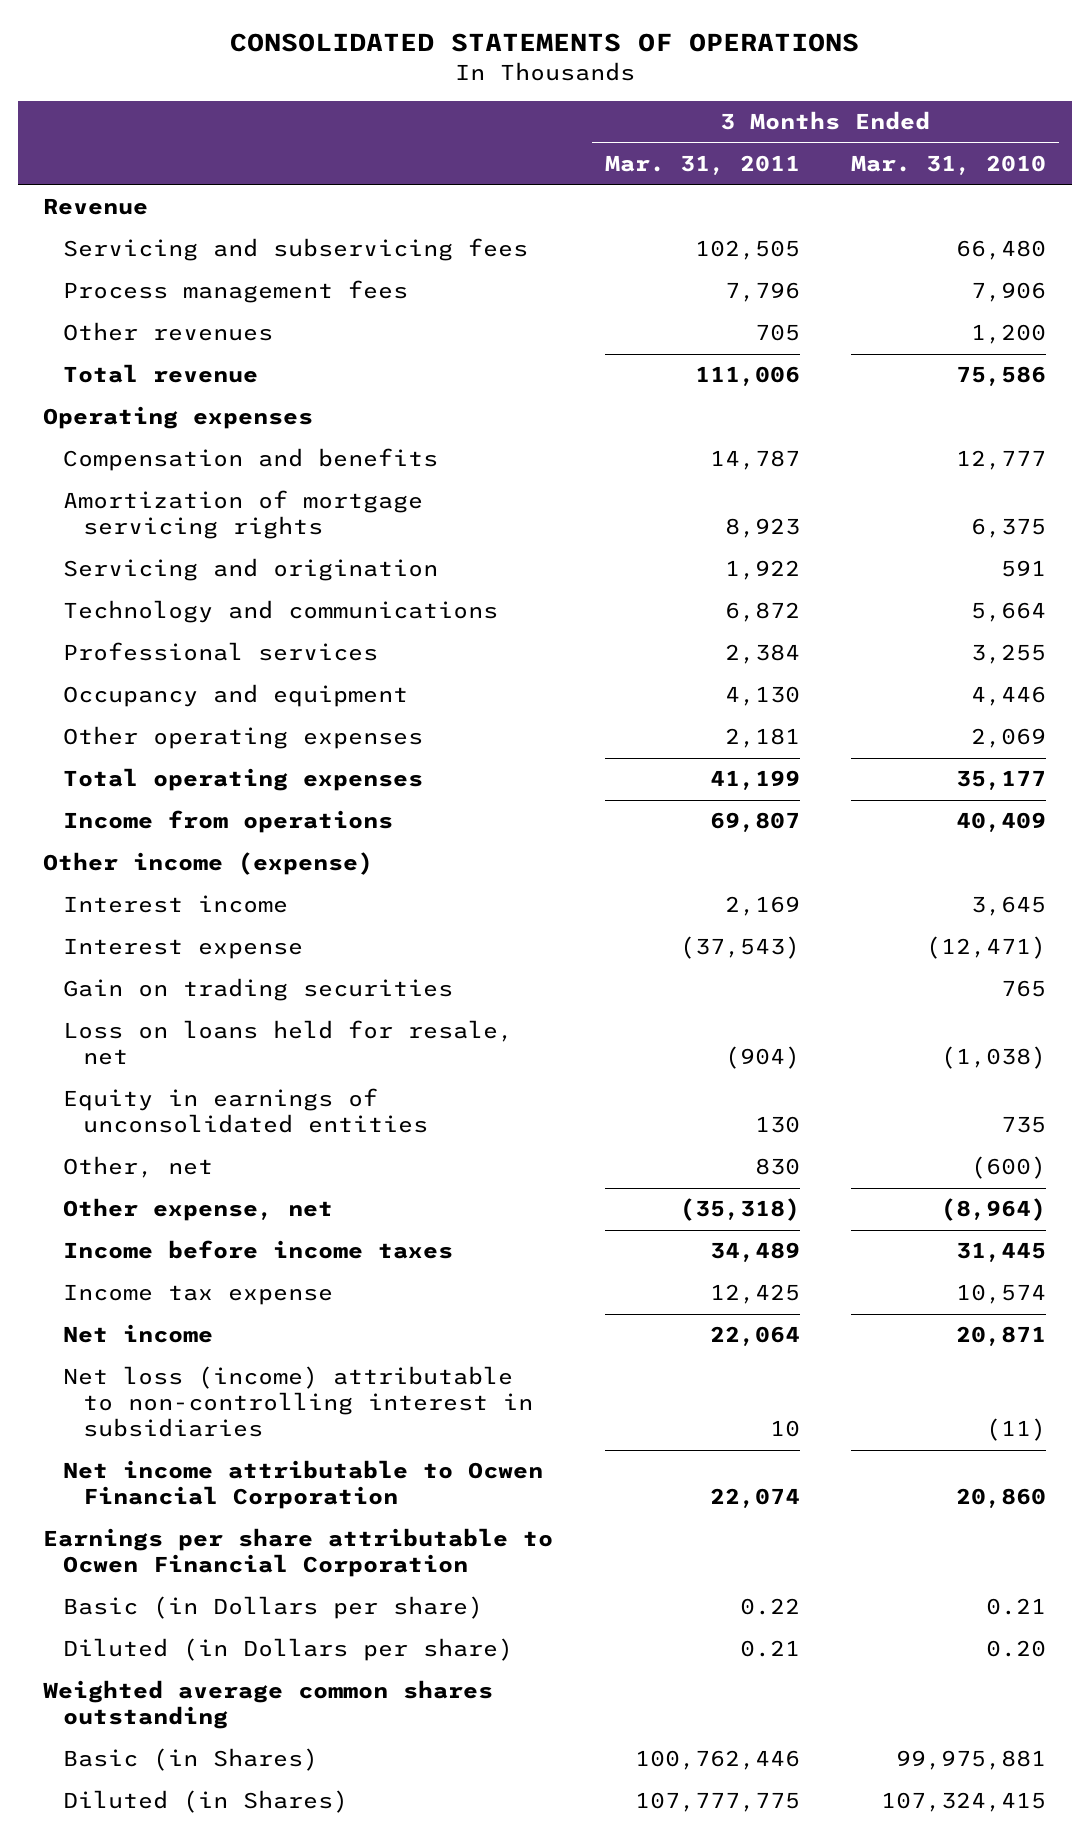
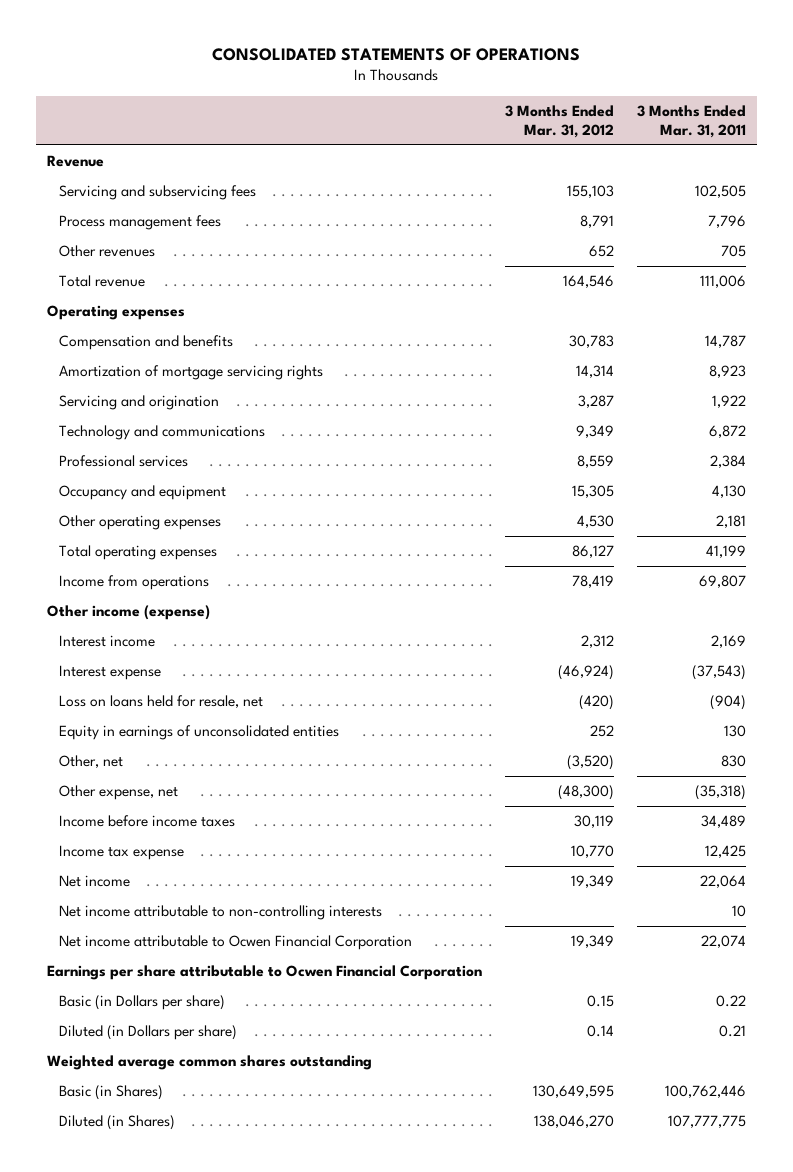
- | 3 Months Ended Mar. 31, 2011 | 3 Months Ended Mar. 31, 2010
+ | 3 Months Ended Mar. 31, 2012 | 3 Months Ended Mar. 31, 2011
- Gain on trading securities | | 765
- Net loss (income) attributable to non-controlling interest in subsidiaries | 10 | (11)
+ Net income attributable to non-controlling interests | | 10

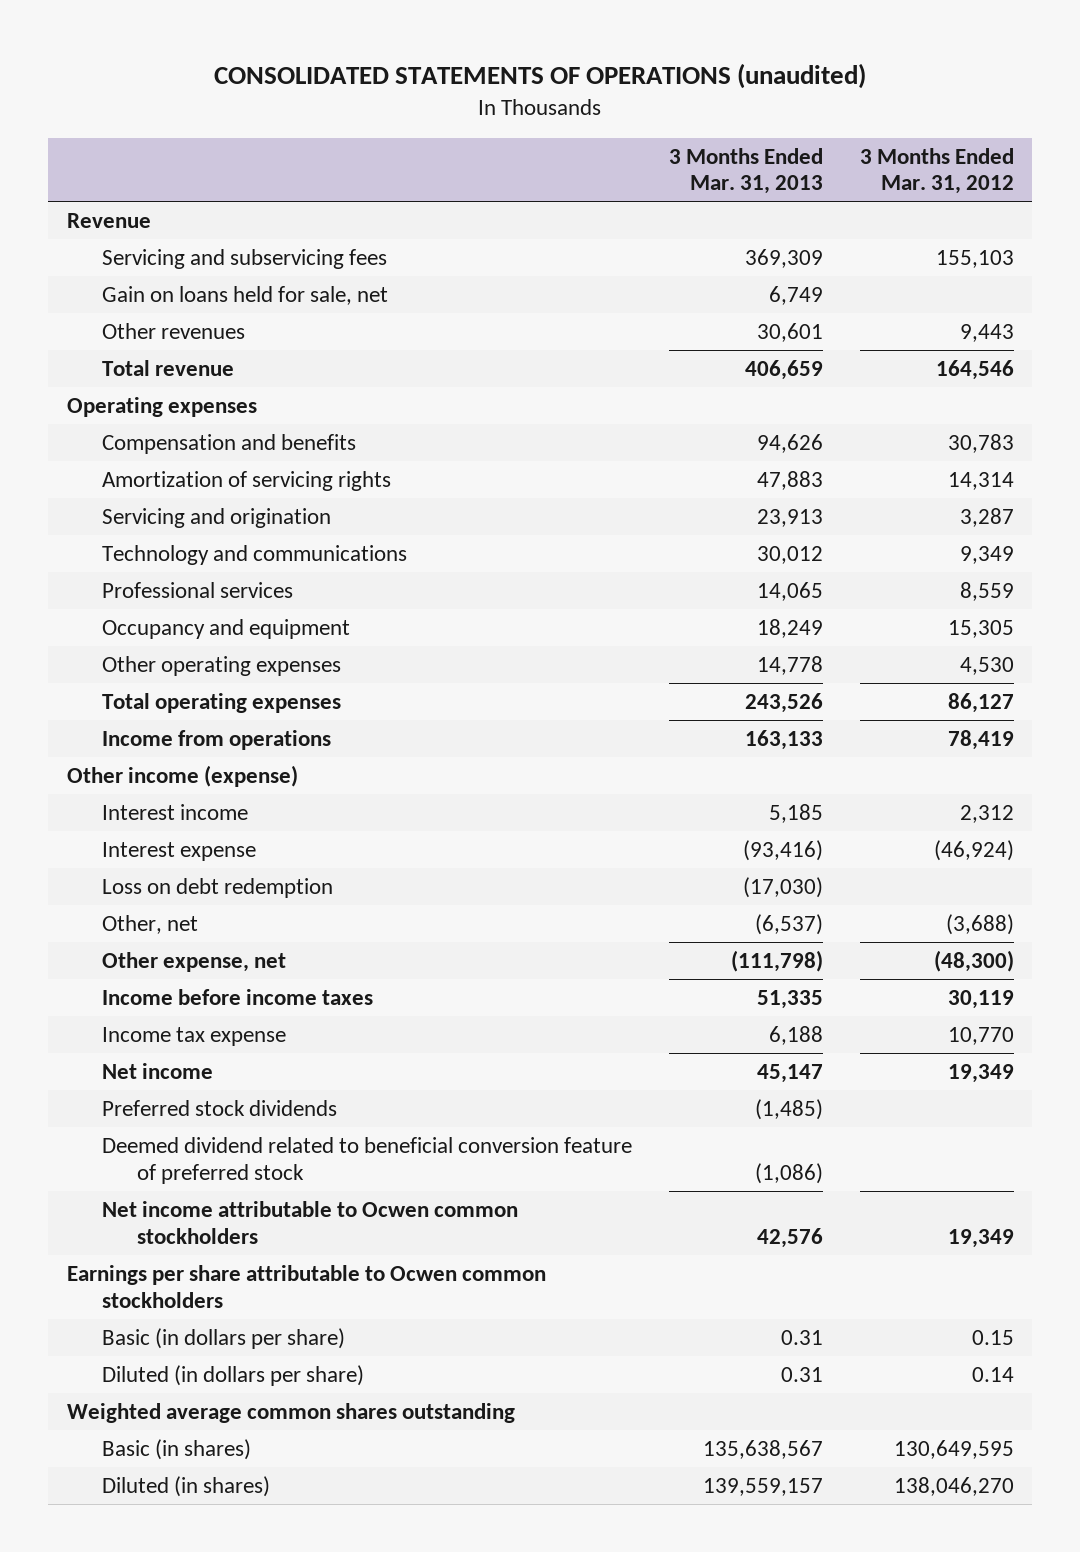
- CONSOLIDATED STATEMENTS OF OPERATIONS
+ CONSOLIDATED STATEMENTS OF OPERATIONS (unaudited)
- | 3 Months Ended Mar. 31, 2012 | 3 Months Ended Mar. 31, 2011
+ | 3 Months Ended Mar. 31, 2013 | 3 Months Ended Mar. 31, 2012
- Process management fees | 8,791 | 7,796
- Other revenues | 652 | 705
+ Gain on loans held for sale, net | 6,749 |
+ Other revenues | 30,601 | 9,443
- Amortization of mortgage servicing rights | 14,314 | 8,923
+ Amortization of servicing rights | 47,883 | 14,314
- Loss on loans held for resale, net | (420) | (904)
- Equity in earnings of unconsolidated entities | 252 | 130
- Other, net | (3,520) | 830
+ Loss on debt redemption | (17,030) |
+ Other, net | (6,537) | (3,688)
- Net income attributable to non-controlling interests | | 10
- Net income attributable to Ocwen Financial Corporation | 19,349 | 22,074
- Earnings per share attributable to Ocwen Financial Corporation
- Basic (in Dollars per share) | 0.15 | 0.22
- Diluted (in Dollars per share) | 0.14 | 0.21
+ Preferred stock dividends | (1,485) |
+ Deemed dividend related to beneficial conversion feature of preferred stock | (1,086) |
+ Net income attributable to Ocwen common stockholders | 42,576 | 19,349
+ Earnings per share attributable to Ocwen common stockholders
+ Basic (in dollars per share) | 0.31 | 0.15
+ Diluted (in dollars per share) | 0.31 | 0.14
- Basic (in Shares) | 130,649,595 | 100,762,446
- Diluted (in Shares) | 138,046,270 | 107,777,775
+ Basic (in shares) | 135,638,567 | 130,649,595
+ Diluted (in shares) | 139,559,157 | 138,046,270

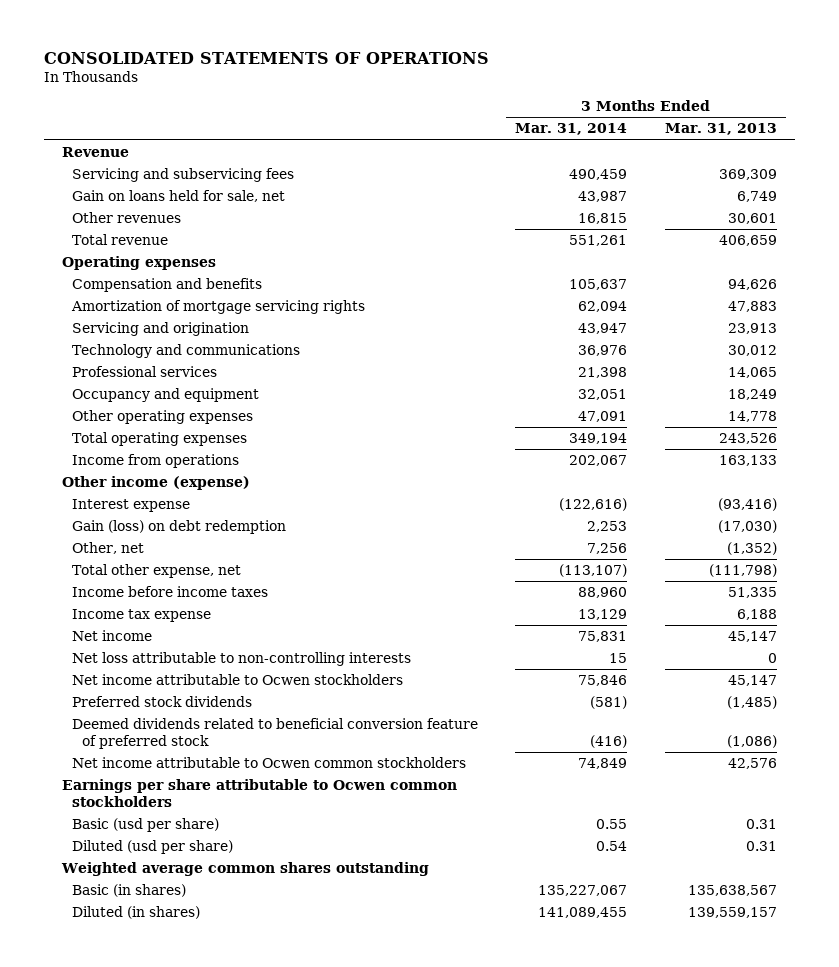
- CONSOLIDATED STATEMENTS OF OPERATIONS (unaudited)
+ CONSOLIDATED STATEMENTS OF OPERATIONS
- | 3 Months Ended Mar. 31, 2013 | 3 Months Ended Mar. 31, 2012
+ | 3 Months Ended Mar. 31, 2014 | 3 Months Ended Mar. 31, 2013
- Amortization of servicing rights | 47,883 | 14,314
+ Amortization of mortgage servicing rights | 62,094 | 47,883
- Interest income | 5,185 | 2,312
- Loss on debt redemption | (17,030) |
- Other, net | (6,537) | (3,688)
- Other expense, net | (111,798) | (48,300)
+ Gain (loss) on debt redemption | 2,253 | (17,030)
+ Other, net | 7,256 | (1,352)
+ Total other expense, net | (113,107) | (111,798)
+ Net loss attributable to non-controlling interests | 15 | 0
+ Net income attributable to Ocwen stockholders | 75,846 | 45,147
- Deemed dividend related to beneficial conversion feature of preferred stock | (1,086) |
+ Deemed dividends related to beneficial conversion feature of preferred stock | (416) | (1,086)
- Basic (in dollars per share) | 0.31 | 0.15
- Diluted (in dollars per share) | 0.31 | 0.14
+ Basic (usd per share) | 0.55 | 0.31
+ Diluted (usd per share) | 0.54 | 0.31

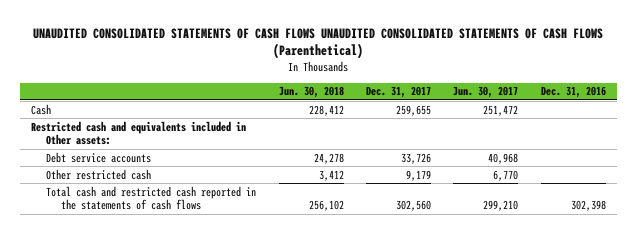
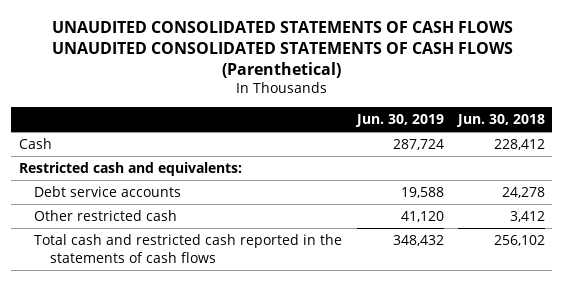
- | Jun. 30, 2018 | Dec. 31, 2017 | Jun. 30, 2017 | Dec. 31, 2016
+ | Jun. 30, 2019 | Jun. 30, 2018
- Restricted cash and equivalents included in Other assets:
+ Restricted cash and equivalents:

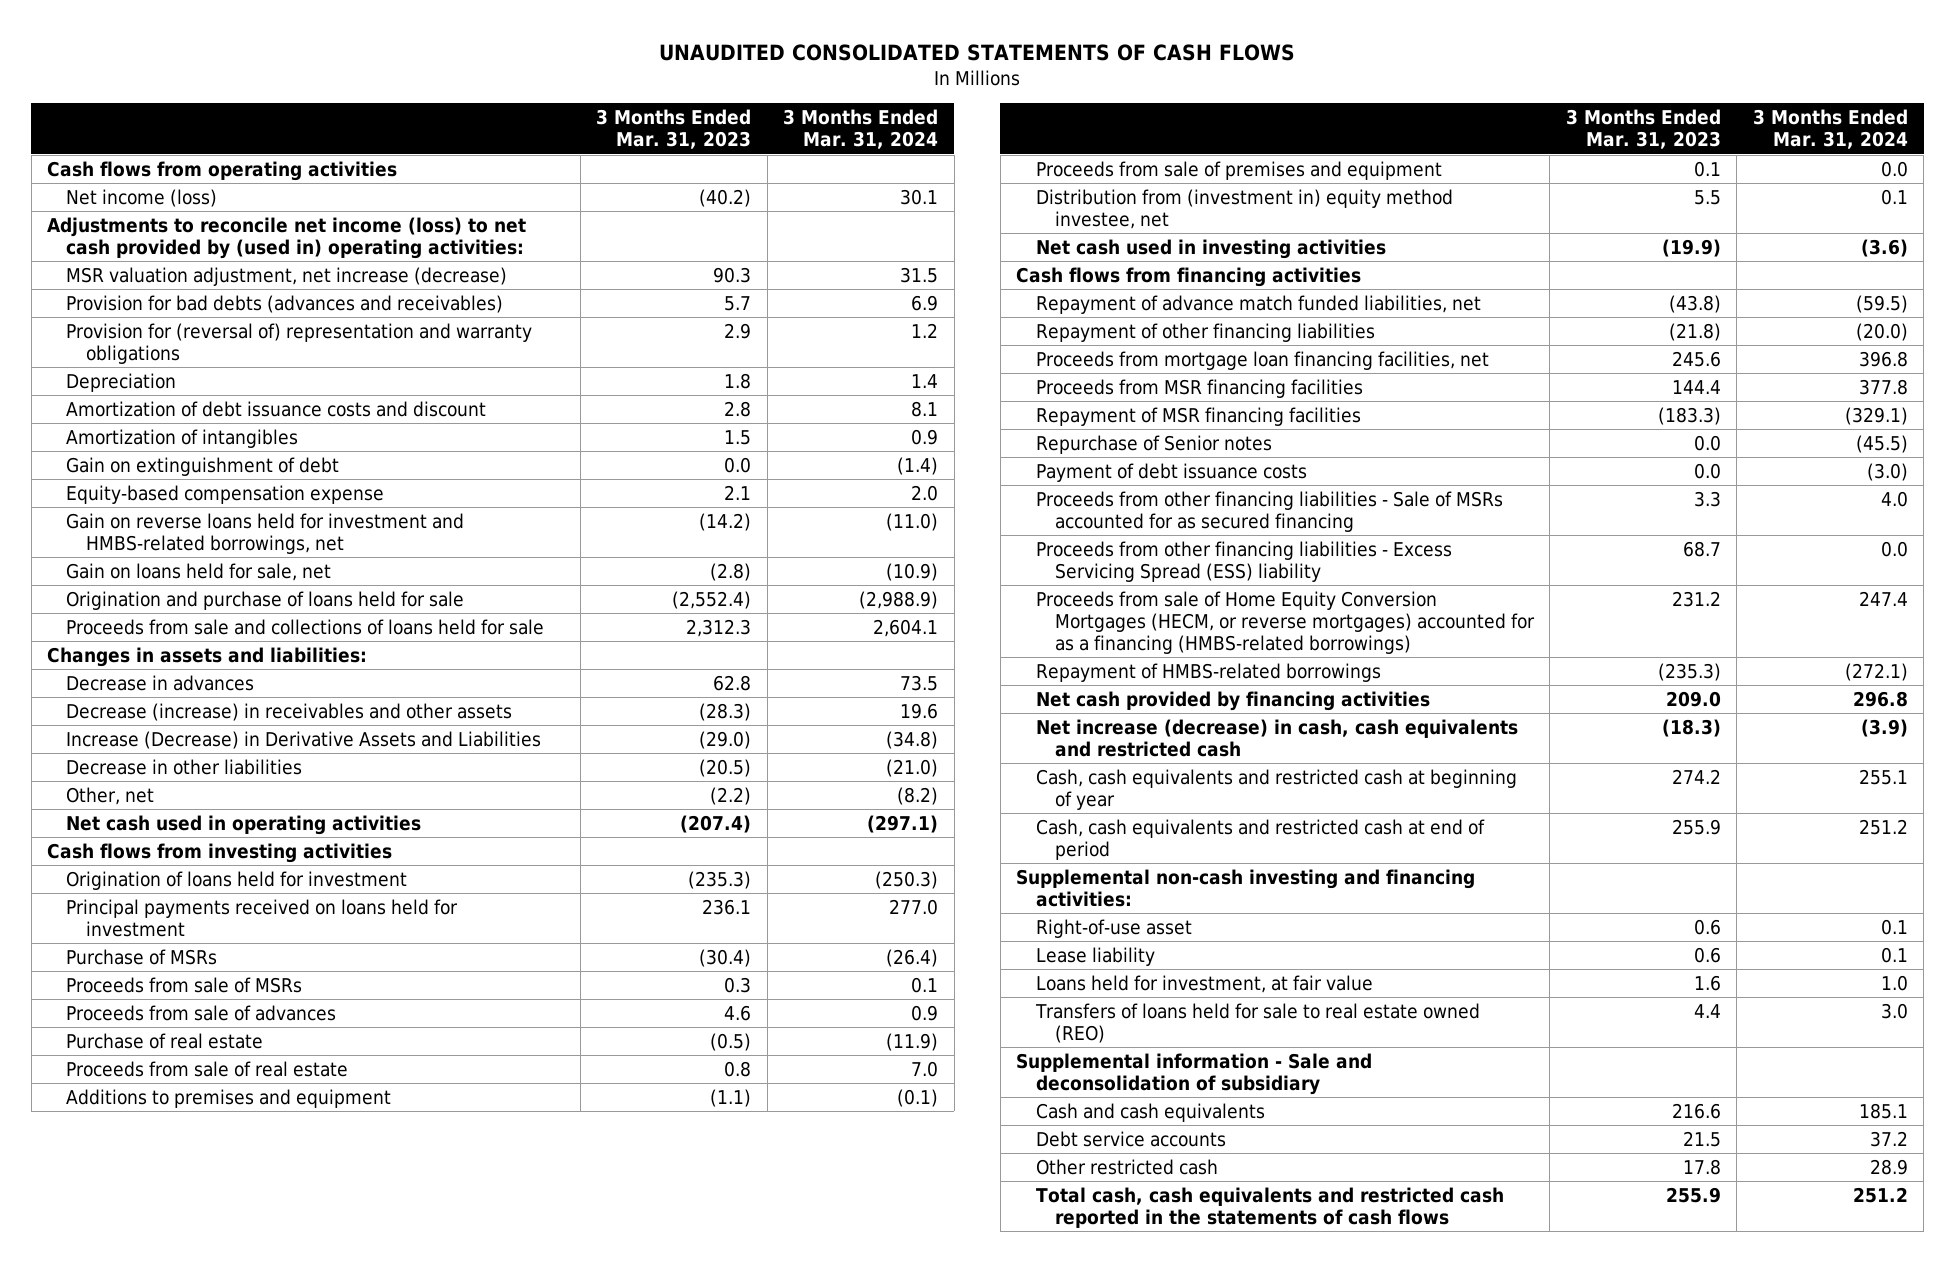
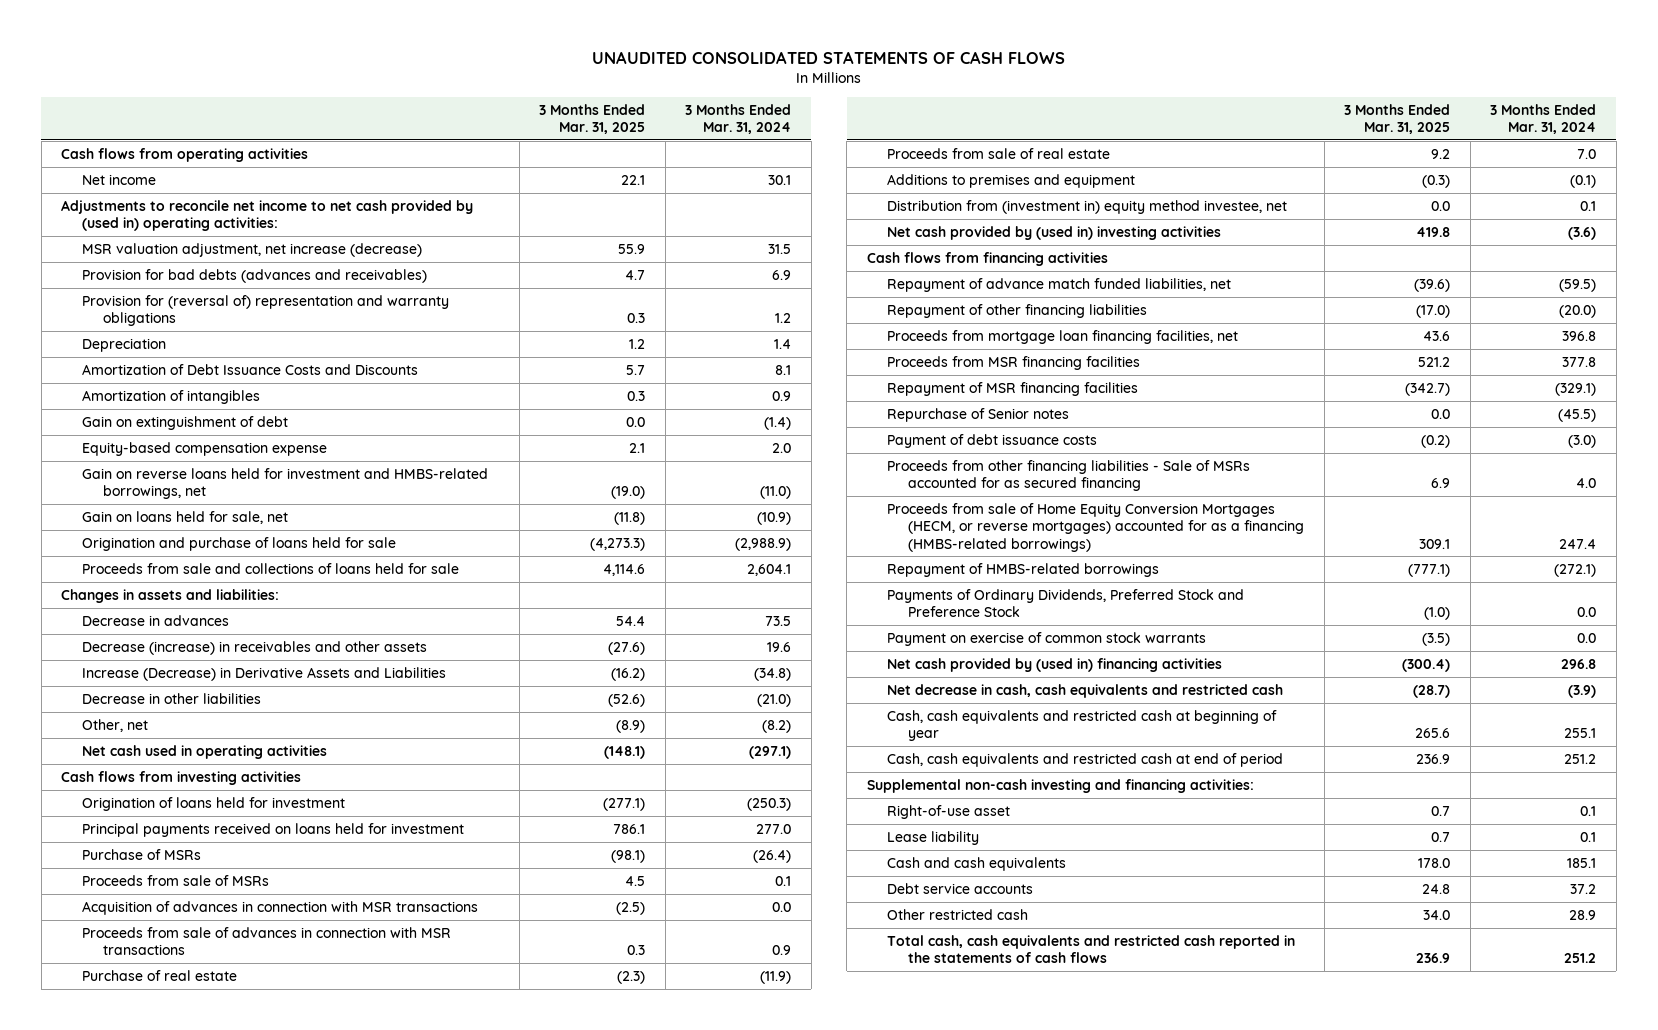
- | 3 Months Ended Mar. 31, 2023 | 3 Months Ended Mar. 31, 2024
+ | 3 Months Ended Mar. 31, 2025 | 3 Months Ended Mar. 31, 2024
- Net income (loss) | (40.2) | 30.1
- Adjustments to reconcile net income (loss) to net cash provided by (used in) operating activities:
+ Net income | 22.1 | 30.1
+ Adjustments to reconcile net income to net cash provided by (used in) operating activities:
- Amortization of debt issuance costs and discount | 2.8 | 8.1
+ Amortization of Debt Issuance Costs and Discounts | 5.7 | 8.1
- Proceeds from sale of advances | 4.6 | 0.9
+ Acquisition of advances in connection with MSR transactions | (2.5) | 0.0
+ Proceeds from sale of advances in connection with MSR transactions | 0.3 | 0.9
- Proceeds from sale of premises and equipment | 0.1 | 0.0
- Net cash used in investing activities | (19.9) | (3.6)
+ Net cash provided by (used in) investing activities | 419.8 | (3.6)
- Proceeds from other financing liabilities - Excess Servicing Spread (ESS) liability | 68.7 | 0.0
- Net cash provided by financing activities | 209.0 | 296.8
- Net increase (decrease) in cash, cash equivalents and restricted cash | (18.3) | (3.9)
+ Payments of Ordinary Dividends, Preferred Stock and Preference Stock | (1.0) | 0.0
+ Payment on exercise of common stock warrants | (3.5) | 0.0
+ Net cash provided by (used in) financing activities | (300.4) | 296.8
+ Net decrease in cash, cash equivalents and restricted cash | (28.7) | (3.9)
- Loans held for investment, at fair value | 1.6 | 1.0
- Transfers of loans held for sale to real estate owned (REO) | 4.4 | 3.0
- Supplemental information - Sale and deconsolidation of subsidiary

